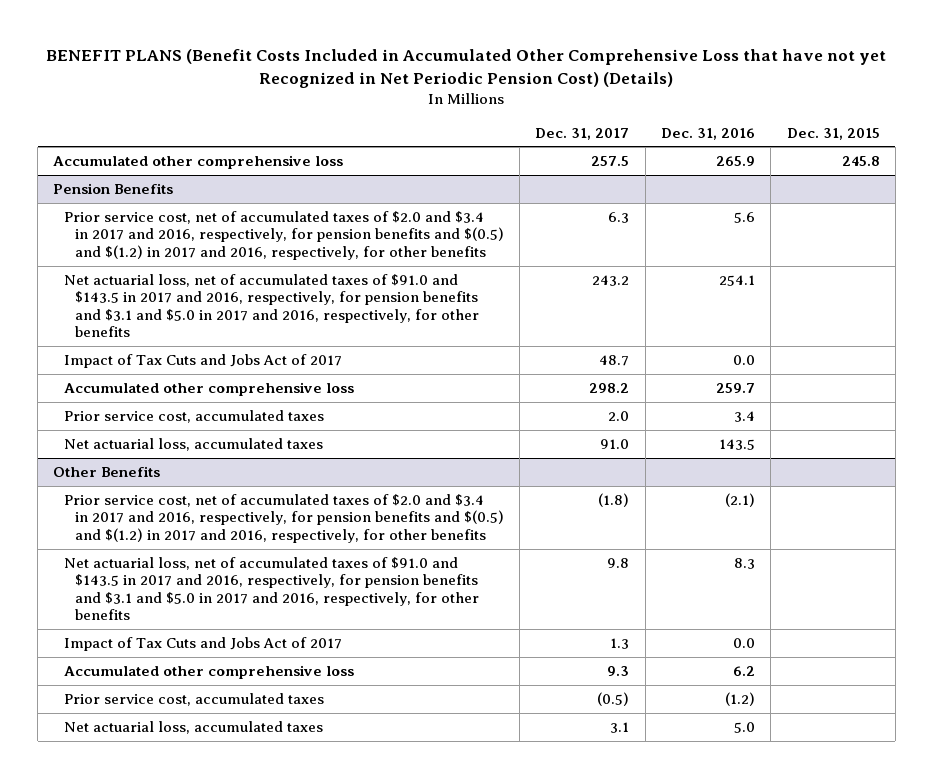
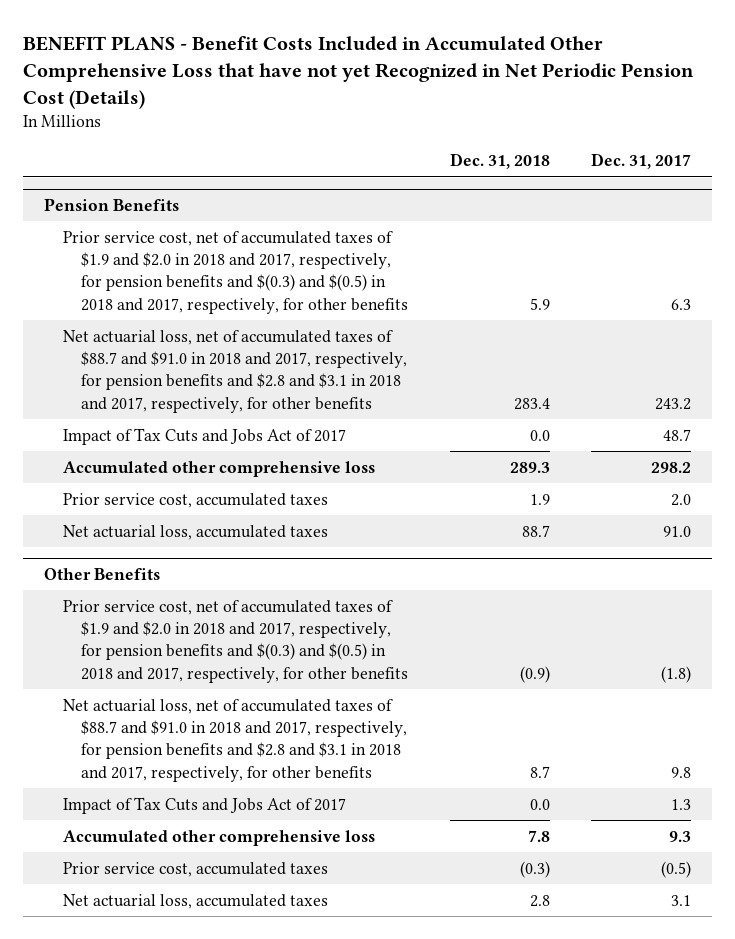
- BENEFIT PLANS (Benefit Costs Included in Accumulated Other Comprehensive Loss that have not yet Recognized in Net Periodic Pension Cost) (Details)
+ BENEFIT PLANS - Benefit Costs Included in Accumulated Other Comprehensive Loss that have not yet Recognized in Net Periodic Pension Cost (Details)
- | Dec. 31, 2017 | Dec. 31, 2016 | Dec. 31, 2015
+ | Dec. 31, 2018 | Dec. 31, 2017
- Accumulated other comprehensive loss | 257.5 | 265.9 | 245.8
@ Pension Benefits
- Prior service cost, net of accumulated taxes of $2.0 and $3.4 in 2017 and 2016, respectively, for pension benefits and $(0.5) and $(1.2) in 2017 and 2016, respectively, for other benefits | 6.3 | 5.6 |
- Net actuarial loss, net of accumulated taxes of $91.0 and $143.5 in 2017 and 2016, respectively, for pension benefits and $3.1 and $5.0 in 2017 and 2016, respectively, for other benefits | 243.2 | 254.1 |
+ Prior service cost, net of accumulated taxes of $1.9 and $2.0 in 2018 and 2017, respectively, for pension benefits and $(0.3) and $(0.5) in 2018 and 2017, respectively, for other benefits | 5.9 | 6.3
+ Net actuarial loss, net of accumulated taxes of $88.7 and $91.0 in 2018 and 2017, respectively, for pension benefits and $2.8 and $3.1 in 2018 and 2017, respectively, for other benefits | 283.4 | 243.2
@ Other Benefits
- Prior service cost, net of accumulated taxes of $2.0 and $3.4 in 2017 and 2016, respectively, for pension benefits and $(0.5) and $(1.2) in 2017 and 2016, respectively, for other benefits | (1.8) | (2.1) |
- Net actuarial loss, net of accumulated taxes of $91.0 and $143.5 in 2017 and 2016, respectively, for pension benefits and $3.1 and $5.0 in 2017 and 2016, respectively, for other benefits | 9.8 | 8.3 |
+ Prior service cost, net of accumulated taxes of $1.9 and $2.0 in 2018 and 2017, respectively, for pension benefits and $(0.3) and $(0.5) in 2018 and 2017, respectively, for other benefits | (0.9) | (1.8)
+ Net actuarial loss, net of accumulated taxes of $88.7 and $91.0 in 2018 and 2017, respectively, for pension benefits and $2.8 and $3.1 in 2018 and 2017, respectively, for other benefits | 8.7 | 9.8

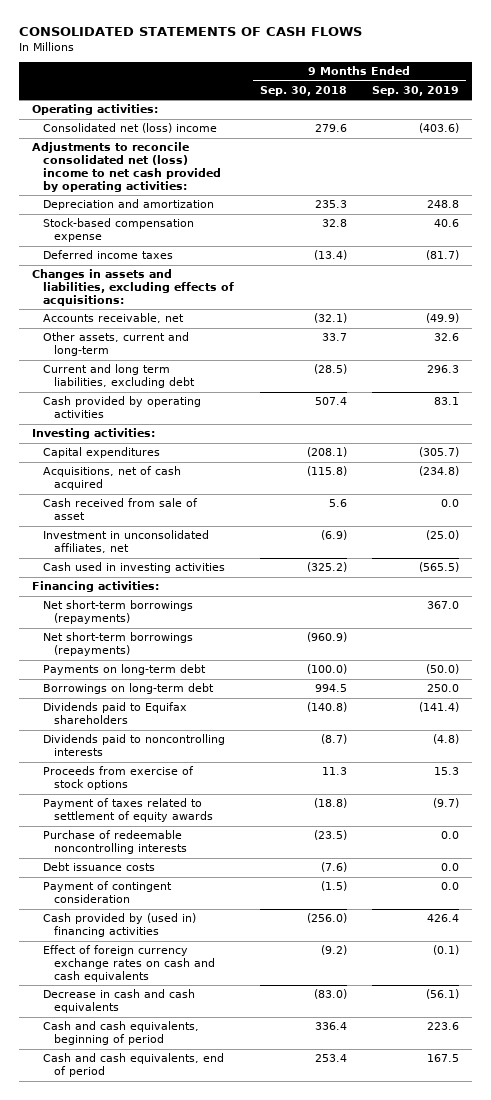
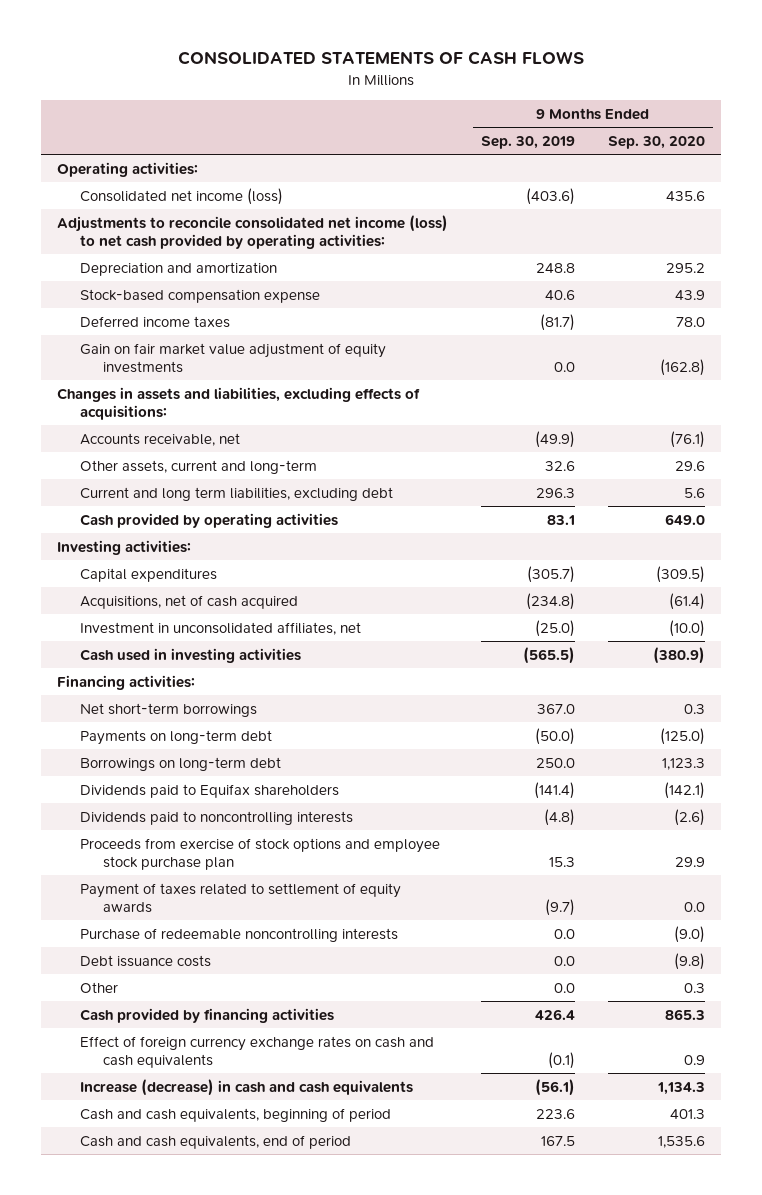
- | 9 Months Ended Sep. 30, 2018 | 9 Months Ended Sep. 30, 2019
+ | 9 Months Ended Sep. 30, 2019 | 9 Months Ended Sep. 30, 2020
- Consolidated net (loss) income | 279.6 | (403.6)
- Adjustments to reconcile consolidated net (loss) income to net cash provided by operating activities:
+ Consolidated net income (loss) | (403.6) | 435.6
+ Adjustments to reconcile consolidated net income (loss) to net cash provided by operating activities:
+ Gain on fair market value adjustment of equity investments | 0.0 | (162.8)
- Cash received from sale of asset | 5.6 | 0.0
- Net short-term borrowings (repayments) | | 367.0
- Net short-term borrowings (repayments) | (960.9) |
+ Net short-term borrowings | 367.0 | 0.3
- Proceeds from exercise of stock options | 11.3 | 15.3
+ Proceeds from exercise of stock options and employee stock purchase plan | 15.3 | 29.9
- Payment of contingent consideration | (1.5) | 0.0
- Cash provided by (used in) financing activities | (256.0) | 426.4
+ Other | 0.0 | 0.3
+ Cash provided by financing activities | 426.4 | 865.3
- Decrease in cash and cash equivalents | (83.0) | (56.1)
+ Increase (decrease) in cash and cash equivalents | (56.1) | 1,134.3

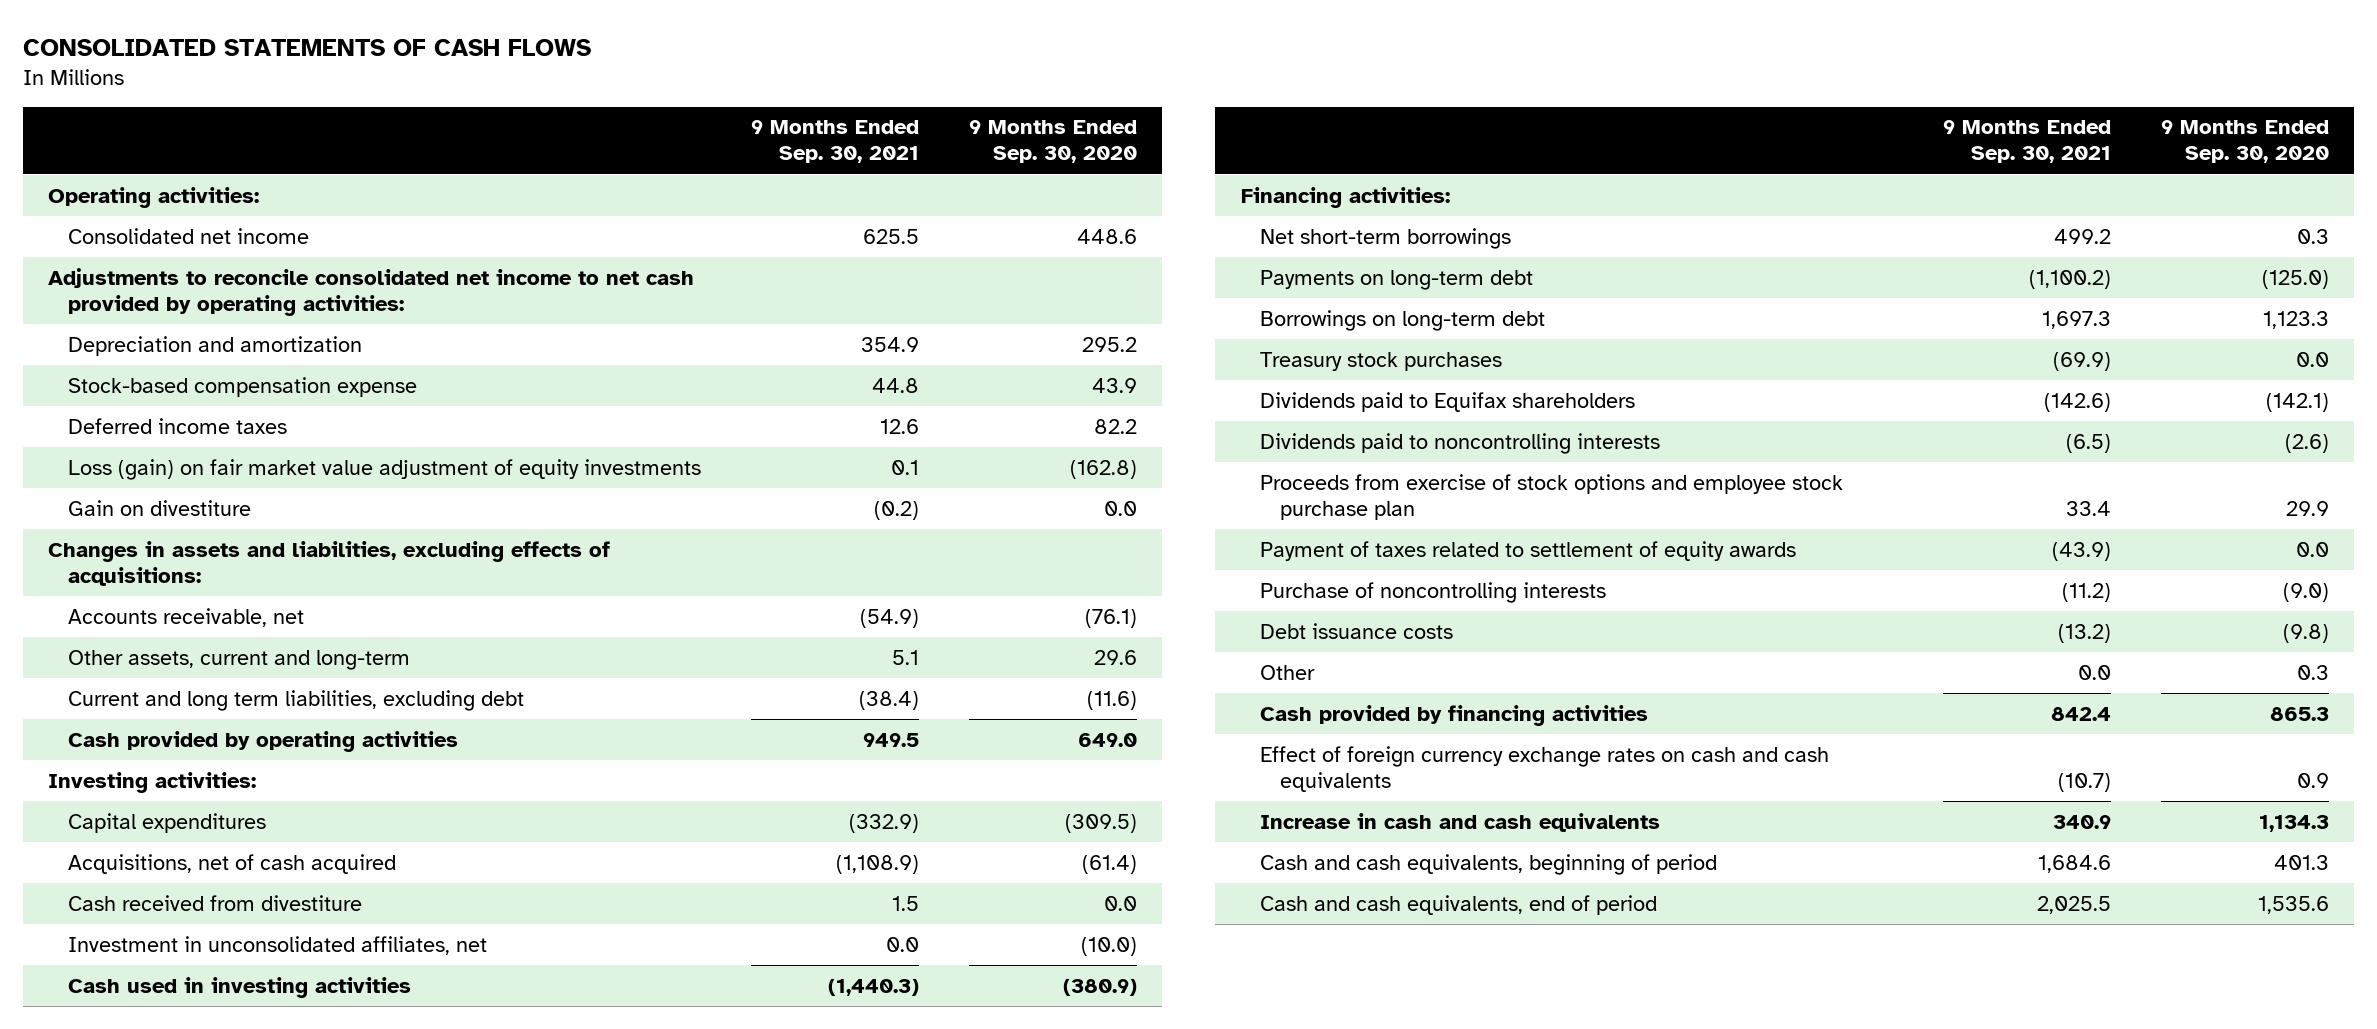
- | 9 Months Ended Sep. 30, 2019 | 9 Months Ended Sep. 30, 2020
+ | 9 Months Ended Sep. 30, 2021 | 9 Months Ended Sep. 30, 2020
- Consolidated net income (loss) | (403.6) | 435.6
- Adjustments to reconcile consolidated net income (loss) to net cash provided by operating activities:
+ Consolidated net income | 625.5 | 448.6
+ Adjustments to reconcile consolidated net income to net cash provided by operating activities:
- Deferred income taxes | (81.7) | 78.0
- Gain on fair market value adjustment of equity investments | 0.0 | (162.8)
+ Deferred income taxes | 12.6 | 82.2
+ Loss (gain) on fair market value adjustment of equity investments | 0.1 | (162.8)
+ Gain on divestiture | (0.2) | 0.0
- Current and long term liabilities, excluding debt | 296.3 | 5.6
+ Current and long term liabilities, excluding debt | (38.4) | (11.6)
+ Cash received from divestiture | 1.5 | 0.0
+ Treasury stock purchases | (69.9) | 0.0
- Purchase of redeemable noncontrolling interests | 0.0 | (9.0)
+ Purchase of noncontrolling interests | (11.2) | (9.0)
- Increase (decrease) in cash and cash equivalents | (56.1) | 1,134.3
+ Increase in cash and cash equivalents | 340.9 | 1,134.3

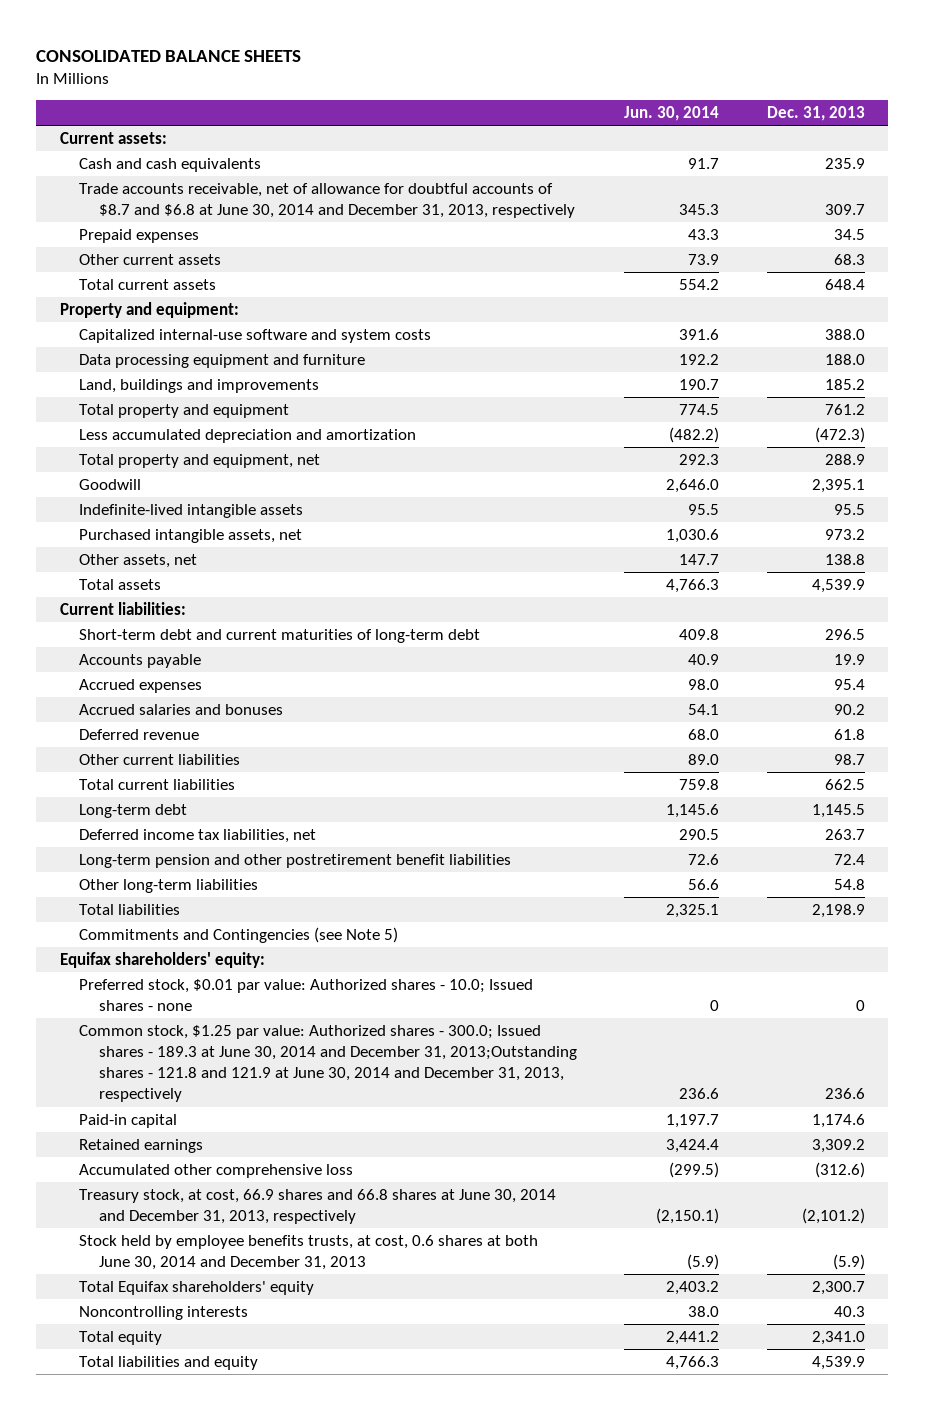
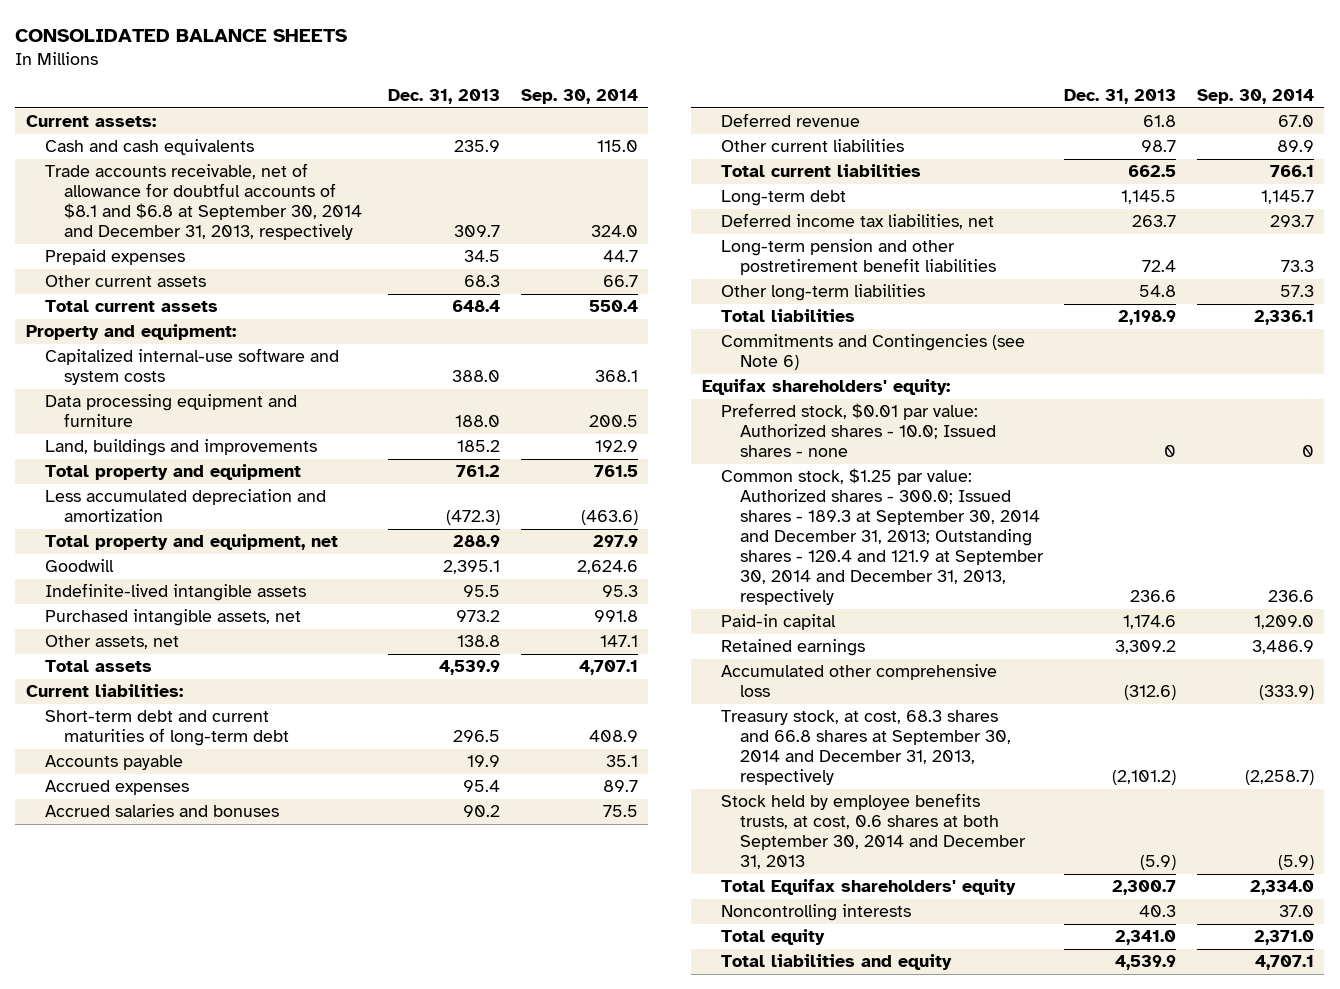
- | Jun. 30, 2014 | Dec. 31, 2013
+ | Dec. 31, 2013 | Sep. 30, 2014
- Trade accounts receivable, net of allowance for doubtful accounts of $8.7 and $6.8 at June 30, 2014 and December 31, 2013, respectively | 345.3 | 309.7
+ Trade accounts receivable, net of allowance for doubtful accounts of $8.1 and $6.8 at September 30, 2014 and December 31, 2013, respectively | 309.7 | 324.0
- Commitments and Contingencies (see Note 5)
+ Commitments and Contingencies (see Note 6)
- Common stock, $1.25 par value: Authorized shares - 300.0; Issued shares - 189.3 at June 30, 2014 and December 31, 2013;Outstanding shares - 121.8 and 121.9 at June 30, 2014 and December 31, 2013, respectively | 236.6 | 236.6
+ Common stock, $1.25 par value: Authorized shares - 300.0; Issued shares - 189.3 at September 30, 2014 and December 31, 2013; Outstanding shares - 120.4 and 121.9 at September 30, 2014 and December 31, 2013, respectively | 236.6 | 236.6
- Treasury stock, at cost, 66.9 shares and 66.8 shares at June 30, 2014 and December 31, 2013, respectively | (2,150.1) | (2,101.2)
- Stock held by employee benefits trusts, at cost, 0.6 shares at both June 30, 2014 and December 31, 2013 | (5.9) | (5.9)
+ Treasury stock, at cost, 68.3 shares and 66.8 shares at September 30, 2014 and December 31, 2013, respectively | (2,101.2) | (2,258.7)
+ Stock held by employee benefits trusts, at cost, 0.6 shares at both September 30, 2014 and December 31, 2013 | (5.9) | (5.9)

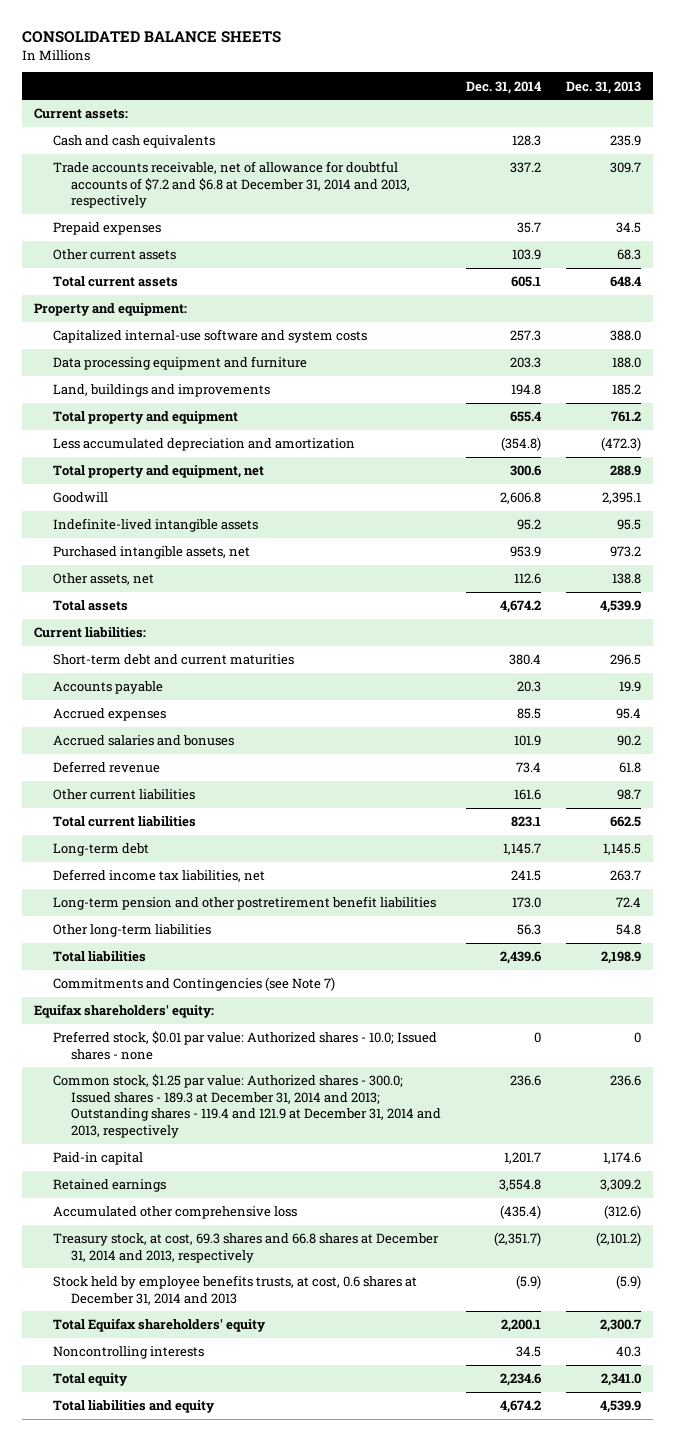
- | Dec. 31, 2013 | Sep. 30, 2014
+ | Dec. 31, 2014 | Dec. 31, 2013
- Trade accounts receivable, net of allowance for doubtful accounts of $8.1 and $6.8 at September 30, 2014 and December 31, 2013, respectively | 309.7 | 324.0
+ Trade accounts receivable, net of allowance for doubtful accounts of $7.2 and $6.8 at December 31, 2014 and 2013, respectively | 337.2 | 309.7
- Short-term debt and current maturities of long-term debt | 296.5 | 408.9
+ Short-term debt and current maturities | 380.4 | 296.5
- Commitments and Contingencies (see Note 6)
+ Commitments and Contingencies (see Note 7)
- Common stock, $1.25 par value: Authorized shares - 300.0; Issued shares - 189.3 at September 30, 2014 and December 31, 2013; Outstanding shares - 120.4 and 121.9 at September 30, 2014 and December 31, 2013, respectively | 236.6 | 236.6
+ Common stock, $1.25 par value: Authorized shares - 300.0; Issued shares - 189.3 at December 31, 2014 and 2013; Outstanding shares - 119.4 and 121.9 at December 31, 2014 and 2013, respectively | 236.6 | 236.6
- Treasury stock, at cost, 68.3 shares and 66.8 shares at September 30, 2014 and December 31, 2013, respectively | (2,101.2) | (2,258.7)
- Stock held by employee benefits trusts, at cost, 0.6 shares at both September 30, 2014 and December 31, 2013 | (5.9) | (5.9)
+ Treasury stock, at cost, 69.3 shares and 66.8 shares at December 31, 2014 and 2013, respectively | (2,351.7) | (2,101.2)
+ Stock held by employee benefits trusts, at cost, 0.6 shares at December 31, 2014 and 2013 | (5.9) | (5.9)

